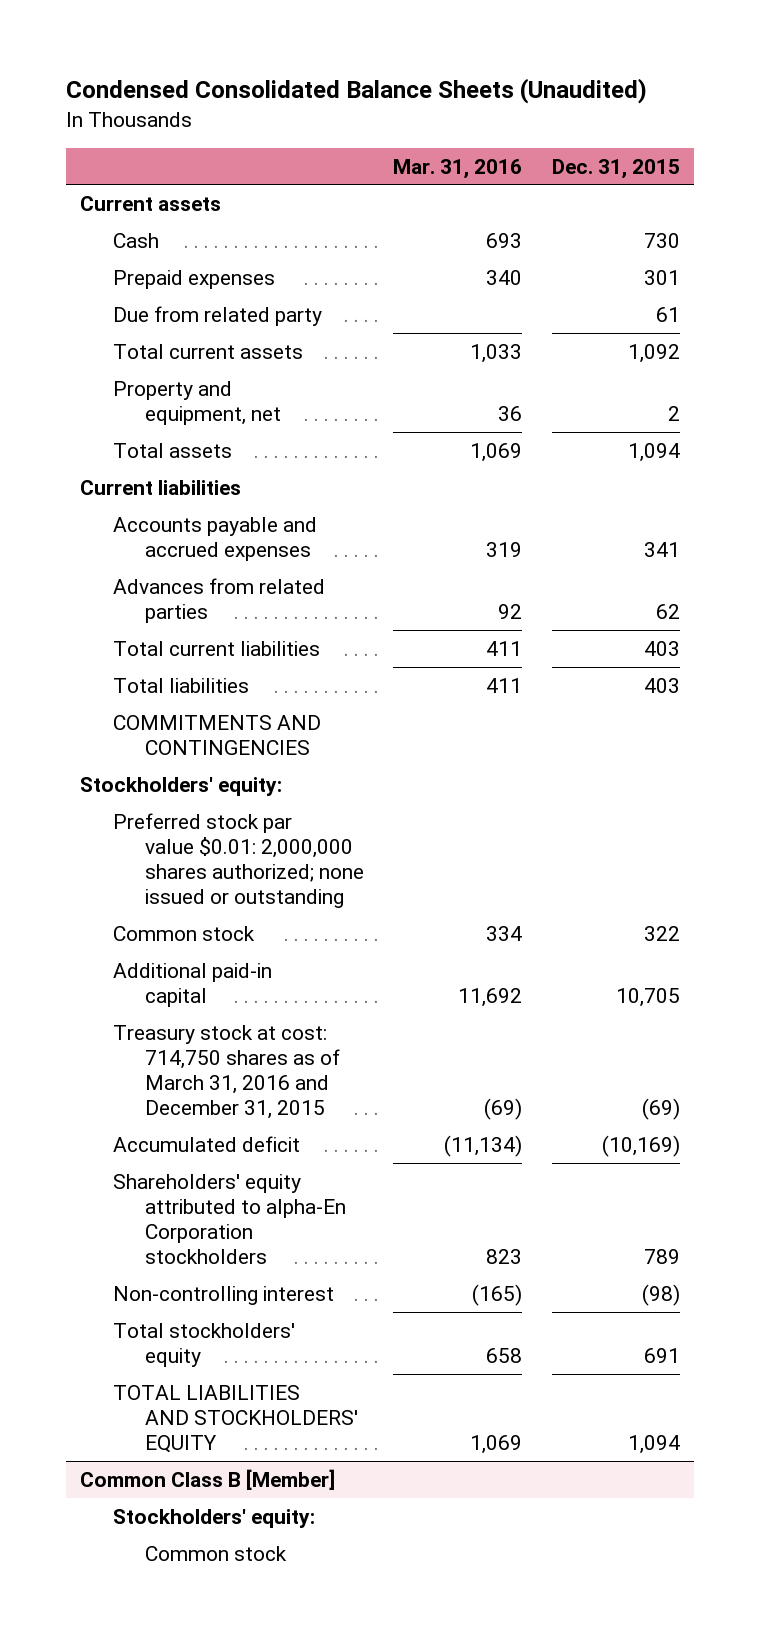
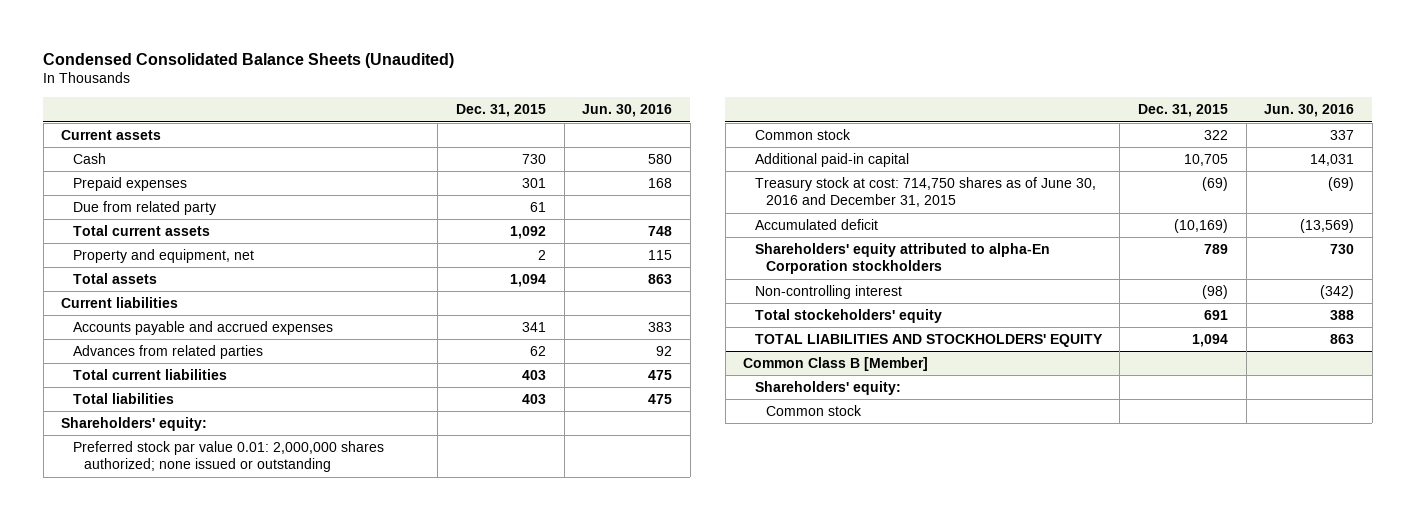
- | Mar. 31, 2016 | Dec. 31, 2015
+ | Dec. 31, 2015 | Jun. 30, 2016
- COMMITMENTS AND CONTINGENCIES
- Stockholders' equity:
- Preferred stock par value $0.01: 2,000,000 shares authorized; none issued or outstanding
+ Shareholders' equity:
+ Preferred stock par value 0.01: 2,000,000 shares authorized; none issued or outstanding
- Treasury stock at cost: 714,750 shares as of March 31, 2016 and December 31, 2015 | (69) | (69)
+ Treasury stock at cost: 714,750 shares as of June 30, 2016 and December 31, 2015 | (69) | (69)
- Total stockholders' equity | 658 | 691
+ Total stockeholders' equity | 691 | 388
@ Common Class B [Member]
- Stockholders' equity:
+ Shareholders' equity:

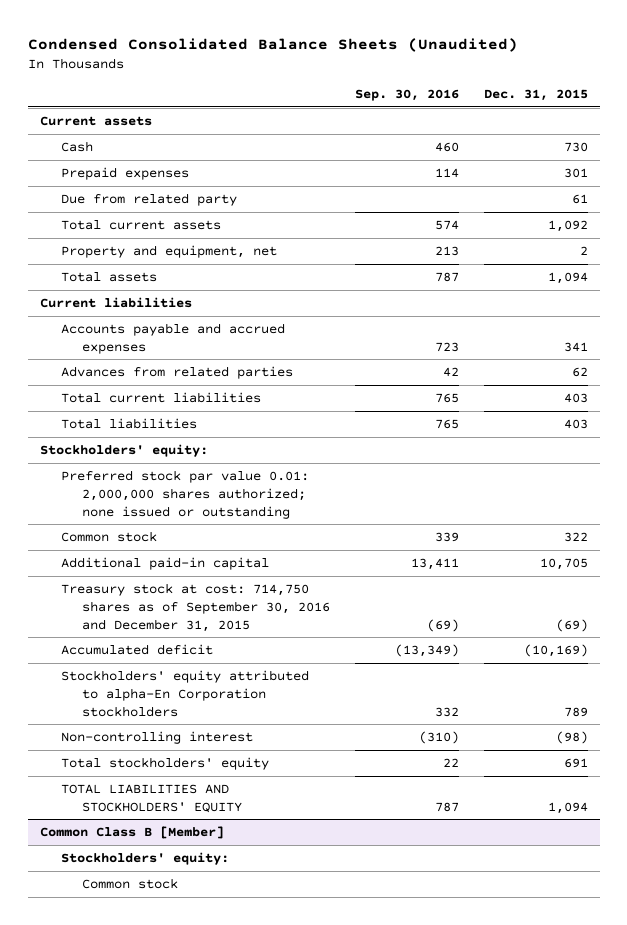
- | Dec. 31, 2015 | Jun. 30, 2016
+ | Sep. 30, 2016 | Dec. 31, 2015
- Shareholders' equity:
+ Stockholders' equity:
- Treasury stock at cost: 714,750 shares as of June 30, 2016 and December 31, 2015 | (69) | (69)
+ Treasury stock at cost: 714,750 shares as of September 30, 2016 and December 31, 2015 | (69) | (69)
- Shareholders' equity attributed to alpha-En Corporation stockholders | 789 | 730
+ Stockholders' equity attributed to alpha-En Corporation stockholders | 332 | 789
- Total stockeholders' equity | 691 | 388
+ Total stockholders' equity | 22 | 691
@ Common Class B [Member]
- Shareholders' equity:
+ Stockholders' equity:

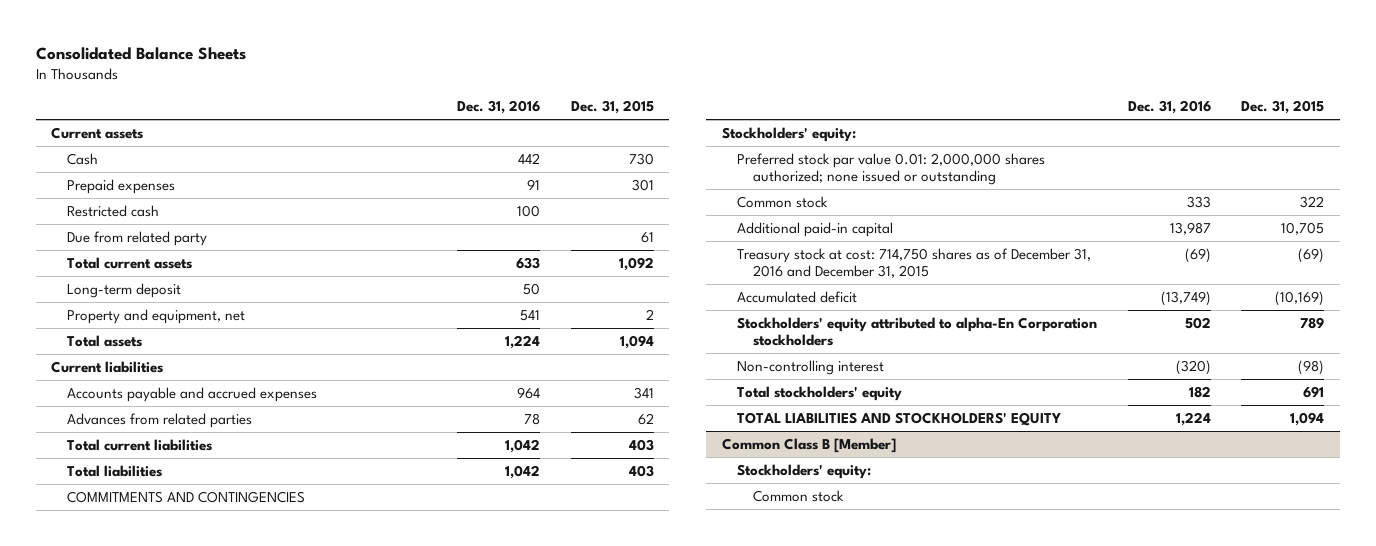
- Condensed Consolidated Balance Sheets (Unaudited)
+ Consolidated Balance Sheets
- | Sep. 30, 2016 | Dec. 31, 2015
+ | Dec. 31, 2016 | Dec. 31, 2015
+ Restricted cash | 100 |
+ Long-term deposit | 50 |
+ COMMITMENTS AND CONTINGENCIES
- Treasury stock at cost: 714,750 shares as of September 30, 2016 and December 31, 2015 | (69) | (69)
+ Treasury stock at cost: 714,750 shares as of December 31, 2016 and December 31, 2015 | (69) | (69)

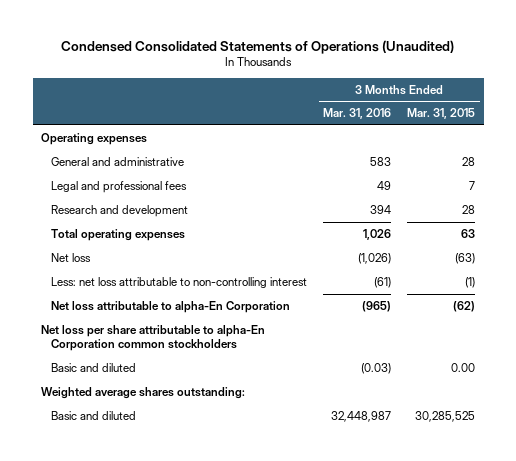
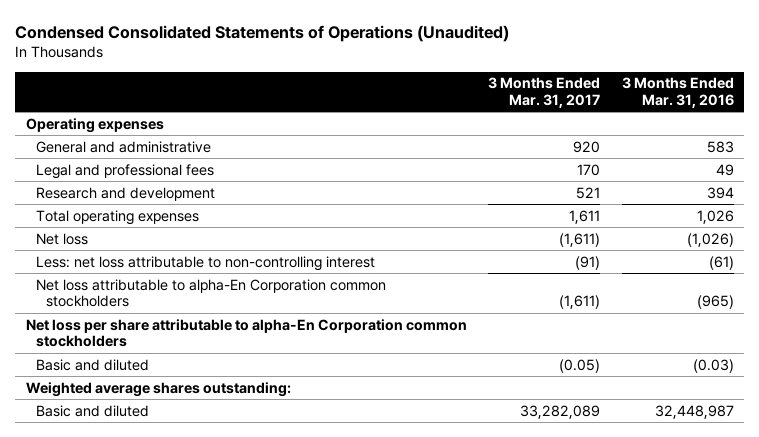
- | 3 Months Ended Mar. 31, 2016 | 3 Months Ended Mar. 31, 2015
+ | 3 Months Ended Mar. 31, 2017 | 3 Months Ended Mar. 31, 2016
- Net loss attributable to alpha-En Corporation | (965) | (62)
+ Net loss attributable to alpha-En Corporation common stockholders | (1,611) | (965)

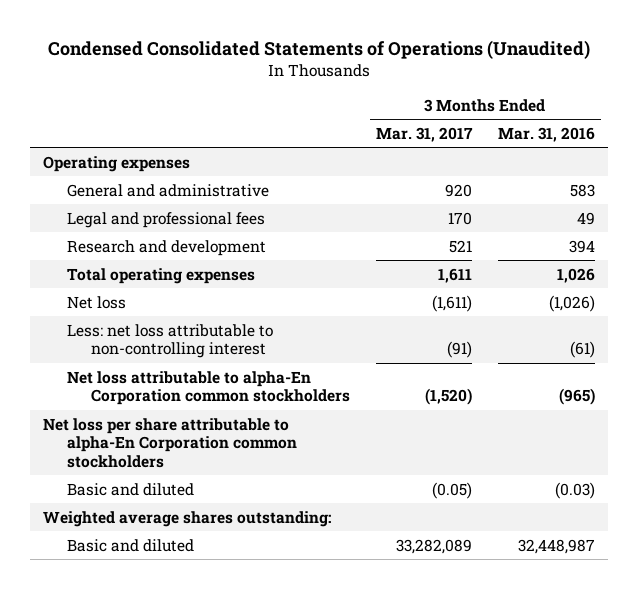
- Net loss attributable to alpha-En Corporation common stockholders | (1,611) | (965)
+ Net loss attributable to alpha-En Corporation common stockholders | (1,520) | (965)

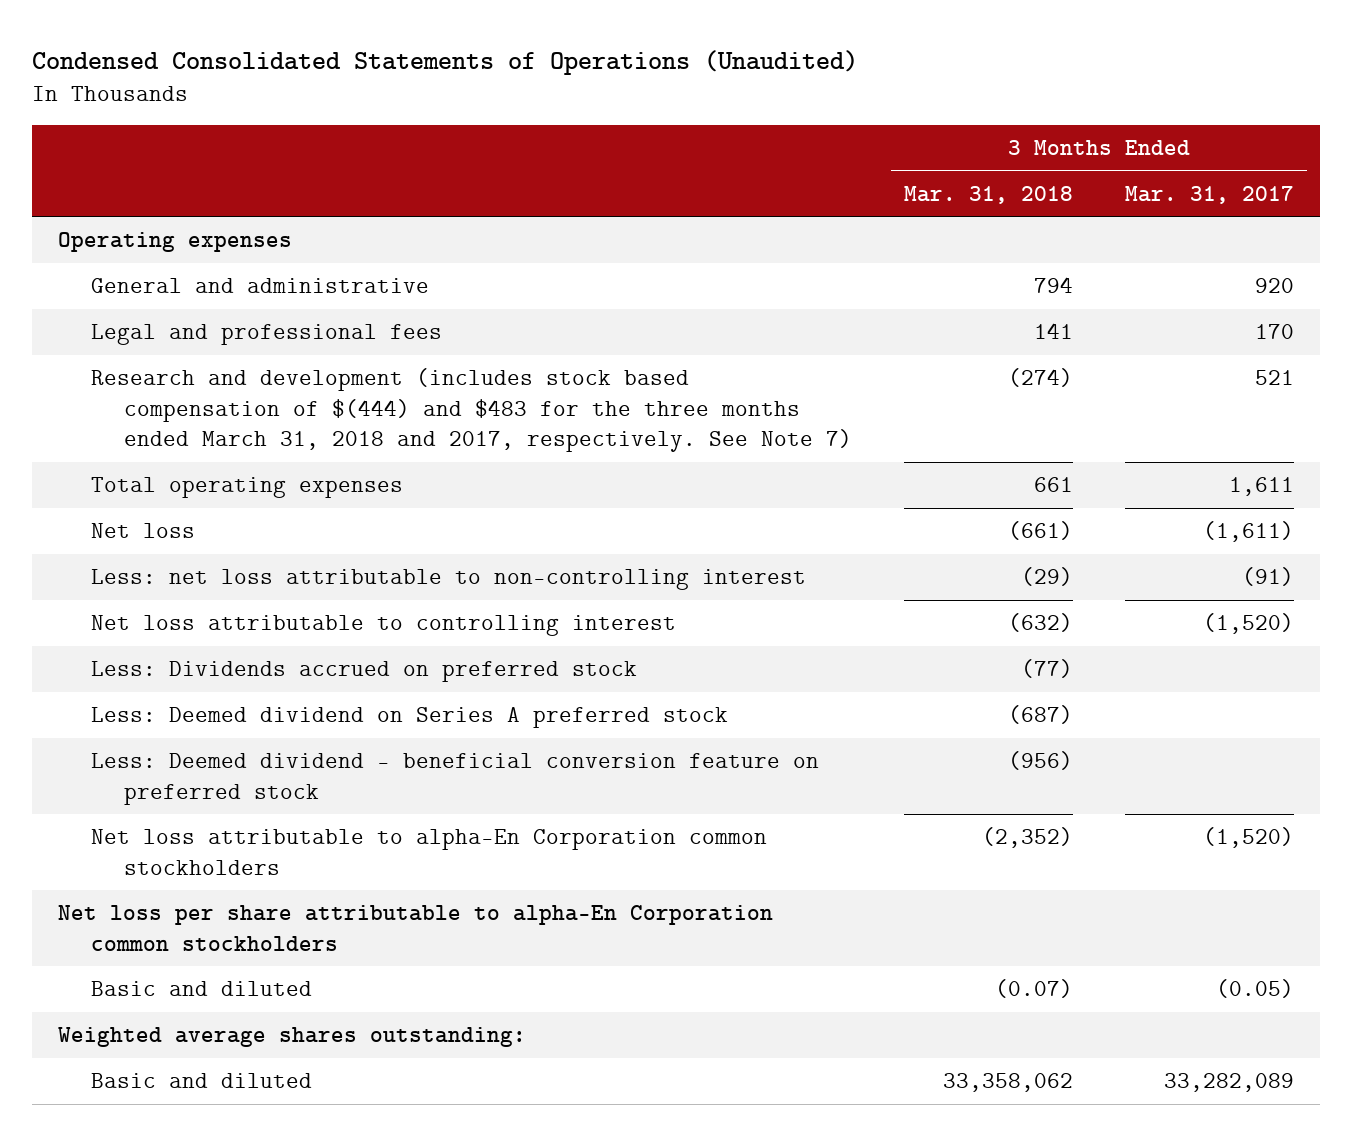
- | 3 Months Ended Mar. 31, 2017 | 3 Months Ended Mar. 31, 2016
+ | 3 Months Ended Mar. 31, 2018 | 3 Months Ended Mar. 31, 2017
- Research and development | 521 | 394
+ Research and development (includes stock based compensation of $(444) and $483 for the three months ended March 31, 2018 and 2017, respectively. See Note 7) | (274) | 521
+ Net loss attributable to controlling interest | (632) | (1,520)
+ Less: Dividends accrued on preferred stock | (77) |
+ Less: Deemed dividend on Series A preferred stock | (687) |
+ Less: Deemed dividend - beneficial conversion feature on preferred stock | (956) |

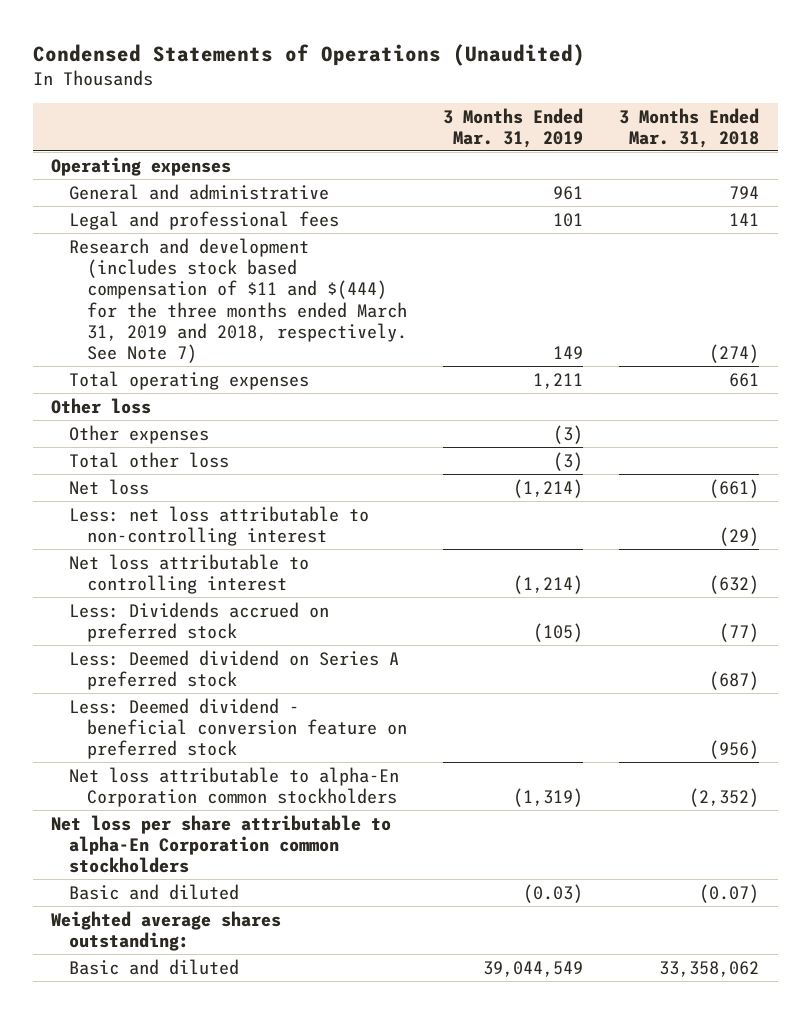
- Condensed Consolidated Statements of Operations (Unaudited)
+ Condensed Statements of Operations (Unaudited)
- | 3 Months Ended Mar. 31, 2018 | 3 Months Ended Mar. 31, 2017
+ | 3 Months Ended Mar. 31, 2019 | 3 Months Ended Mar. 31, 2018
- Research and development (includes stock based compensation of $(444) and $483 for the three months ended March 31, 2018 and 2017, respectively. See Note 7) | (274) | 521
+ Research and development (includes stock based compensation of $11 and $(444) for the three months ended March 31, 2019 and 2018, respectively. See Note 7) | 149 | (274)
+ Other loss
+ Other expenses | (3) |
+ Total other loss | (3) |

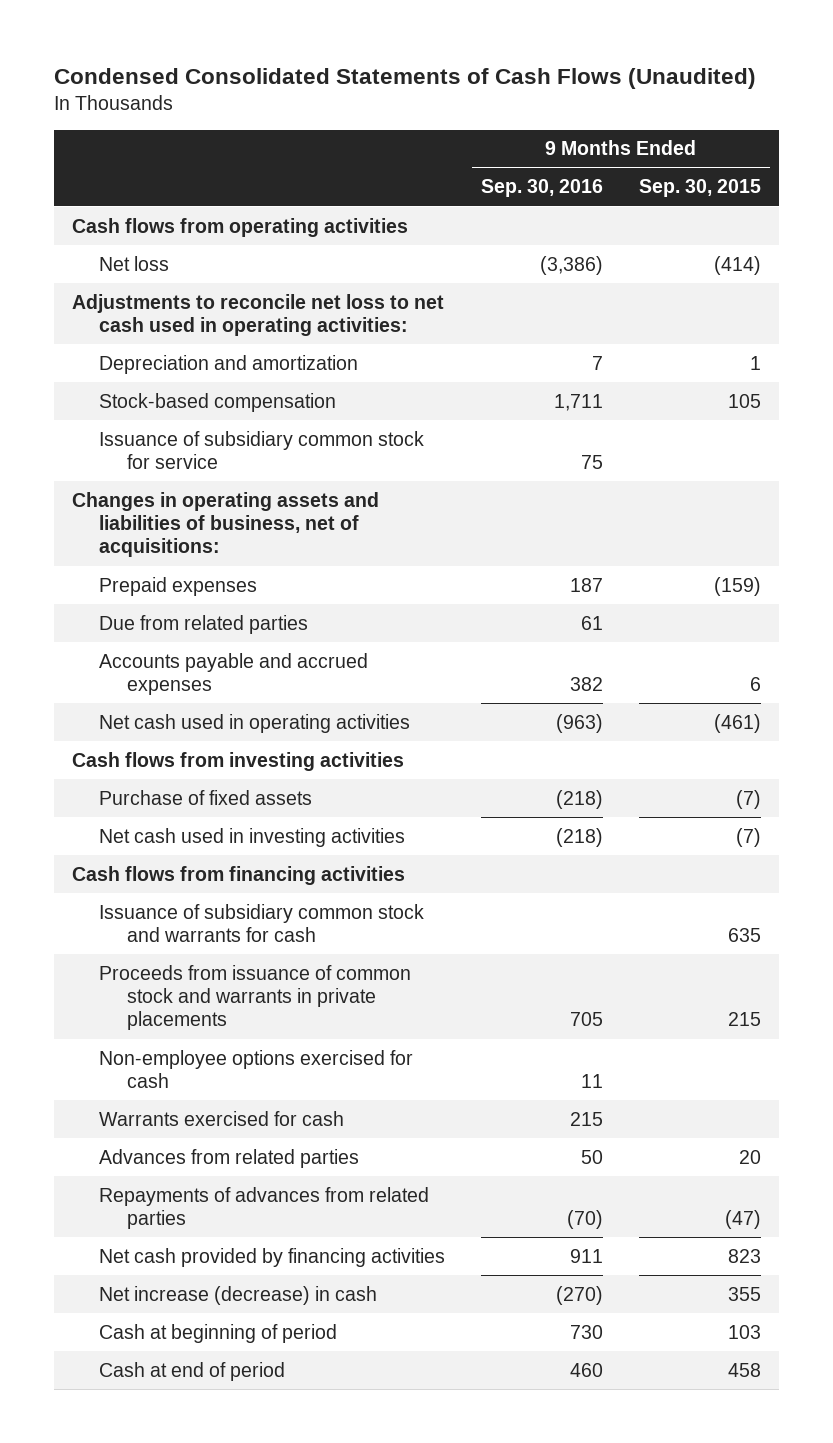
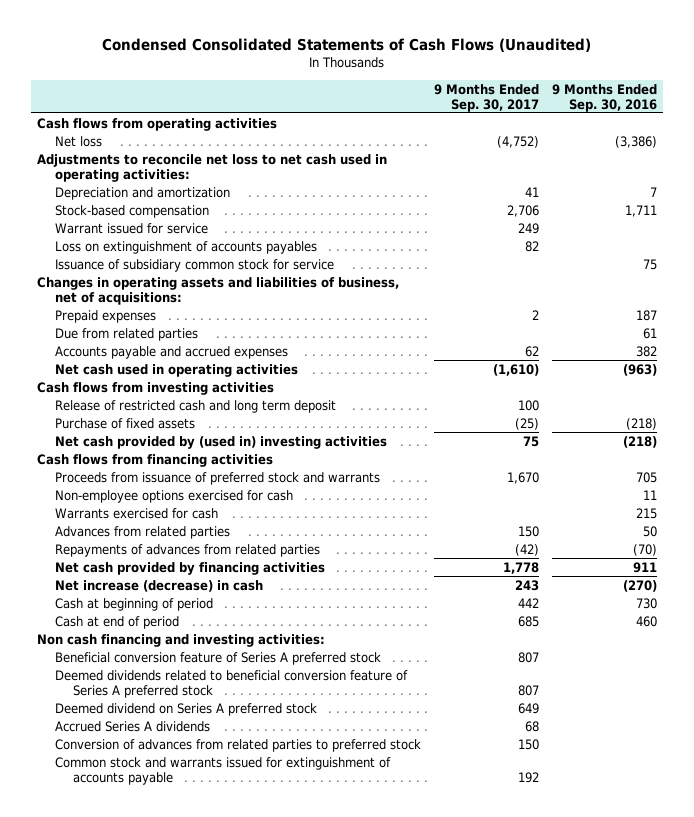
- | 9 Months Ended Sep. 30, 2016 | 9 Months Ended Sep. 30, 2015
+ | 9 Months Ended Sep. 30, 2017 | 9 Months Ended Sep. 30, 2016
+ Warrant issued for service | 249 |
+ Loss on extinguishment of accounts payables | 82 |
+ Release of restricted cash and long term deposit | 100 |
- Net cash used in investing activities | (218) | (7)
+ Net cash provided by (used in) investing activities | 75 | (218)
- Issuance of subsidiary common stock and warrants for cash | | 635
- Proceeds from issuance of common stock and warrants in private placements | 705 | 215
+ Proceeds from issuance of preferred stock and warrants | 1,670 | 705
+ Non cash financing and investing activities:
+ Beneficial conversion feature of Series A preferred stock | 807 |
+ Deemed dividends related to beneficial conversion feature of Series A preferred stock | 807 |
+ Deemed dividend on Series A preferred stock | 649 |
+ Accrued Series A dividends | 68 |
+ Conversion of advances from related parties to preferred stock | 150 |
+ Common stock and warrants issued for extinguishment of accounts payable | 192 |

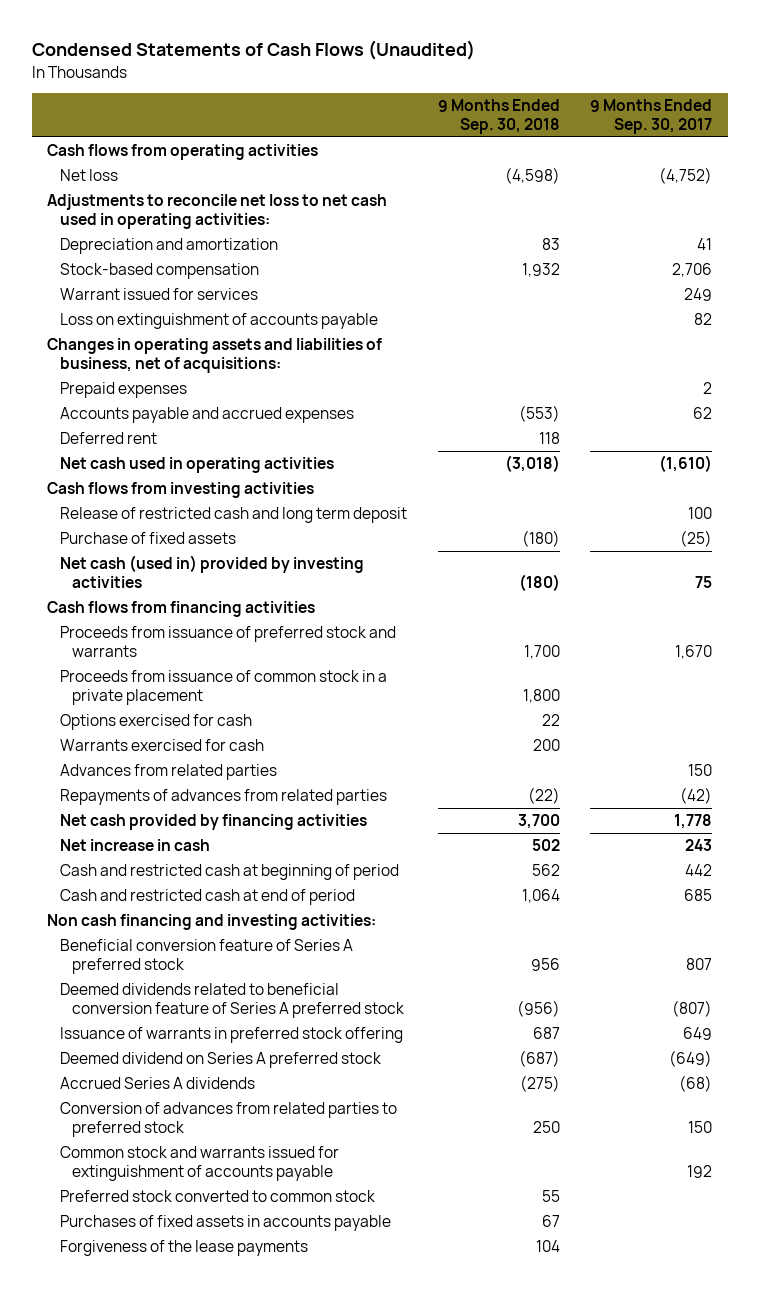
- Condensed Consolidated Statements of Cash Flows (Unaudited)
+ Condensed Statements of Cash Flows (Unaudited)
- | 9 Months Ended Sep. 30, 2017 | 9 Months Ended Sep. 30, 2016
+ | 9 Months Ended Sep. 30, 2018 | 9 Months Ended Sep. 30, 2017
- Warrant issued for service | 249 |
- Loss on extinguishment of accounts payables | 82 |
- Issuance of subsidiary common stock for service | | 75
+ Warrant issued for services | | 249
+ Loss on extinguishment of accounts payable | | 82
- Due from related parties | | 61
+ Deferred rent | 118 |
- Net cash provided by (used in) investing activities | 75 | (218)
+ Net cash (used in) provided by investing activities | (180) | 75
- Non-employee options exercised for cash | | 11
+ Proceeds from issuance of common stock in a private placement | 1,800 |
+ Options exercised for cash | 22 |
- Net increase (decrease) in cash | 243 | (270)
- Cash at beginning of period | 442 | 730
- Cash at end of period | 685 | 460
+ Net increase in cash | 502 | 243
+ Cash and restricted cash at beginning of period | 562 | 442
+ Cash and restricted cash at end of period | 1,064 | 685
- Deemed dividends related to beneficial conversion feature of Series A preferred stock | 807 |
- Deemed dividend on Series A preferred stock | 649 |
- Accrued Series A dividends | 68 |
+ Deemed dividends related to beneficial conversion feature of Series A preferred stock | (956) | (807)
+ Issuance of warrants in preferred stock offering | 687 | 649
+ Deemed dividend on Series A preferred stock | (687) | (649)
+ Accrued Series A dividends | (275) | (68)
+ Preferred stock converted to common stock | 55 |
+ Purchases of fixed assets in accounts payable | 67 |
+ Forgiveness of the lease payments | 104 |

